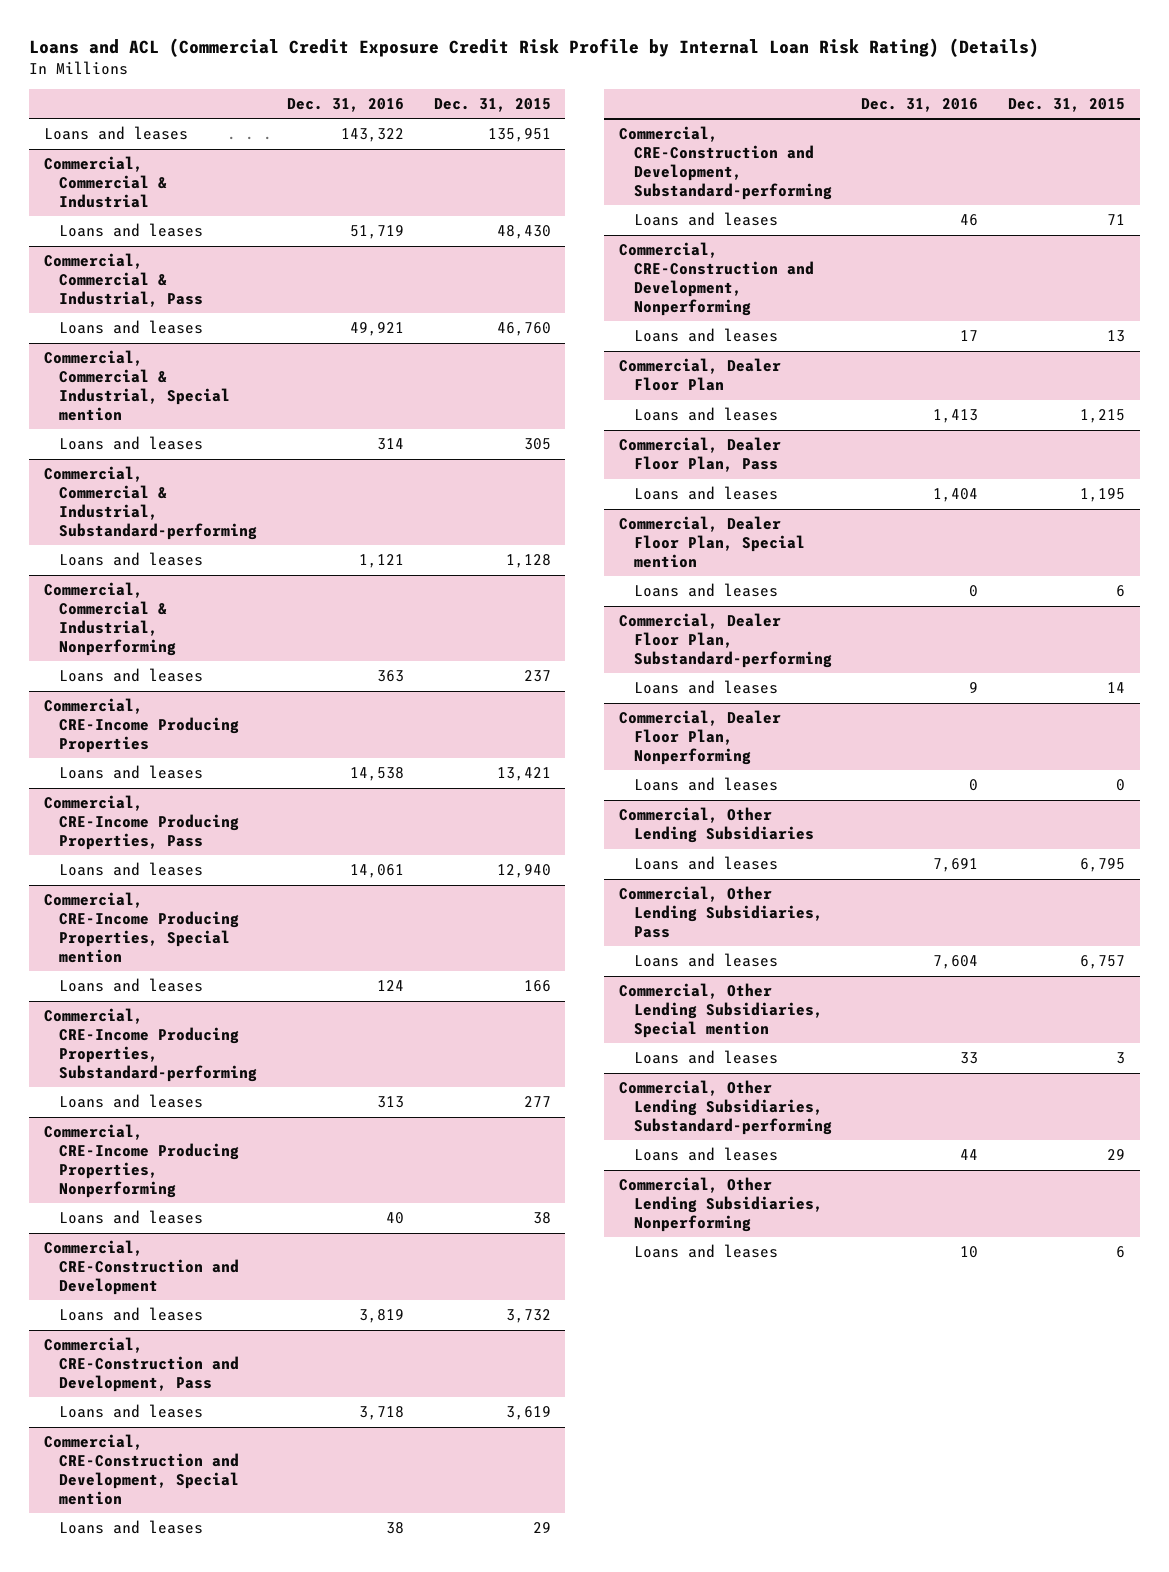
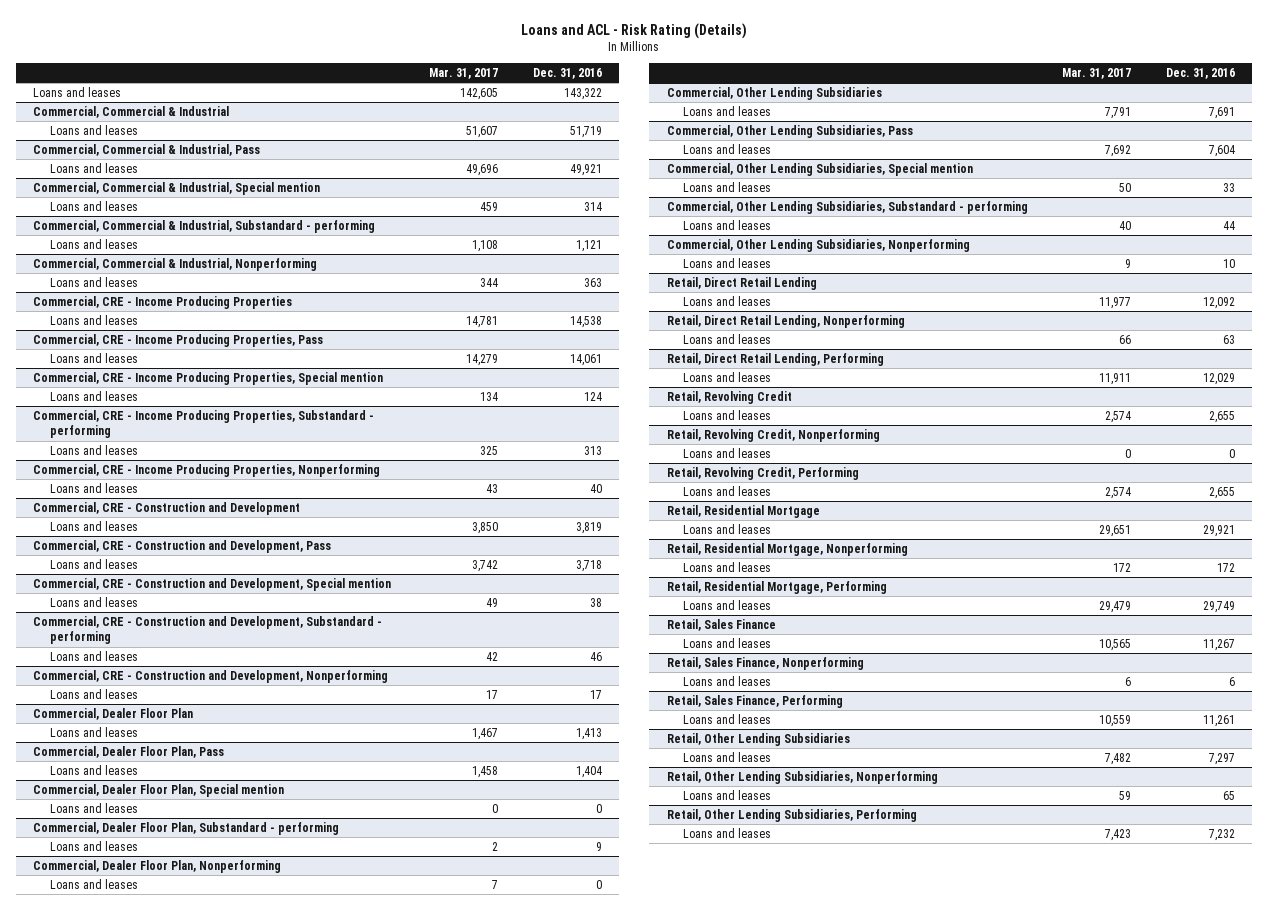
- Loans and ACL (Commercial Credit Exposure Credit Risk Profile by Internal Loan Risk Rating) (Details)
+ Loans and ACL - Risk Rating (Details)
- | Dec. 31, 2016 | Dec. 31, 2015
+ | Mar. 31, 2017 | Dec. 31, 2016
- Commercial, Commercial & Industrial, Substandard-performing
+ Commercial, Commercial & Industrial, Substandard - performing
- Commercial, CRE-Income Producing Properties
+ Commercial, CRE - Income Producing Properties
- Commercial, CRE-Income Producing Properties, Pass
+ Commercial, CRE - Income Producing Properties, Pass
- Commercial, CRE-Income Producing Properties, Special mention
+ Commercial, CRE - Income Producing Properties, Special mention
- Commercial, CRE-Income Producing Properties, Substandard-performing
+ Commercial, CRE - Income Producing Properties, Substandard - performing
- Commercial, CRE-Income Producing Properties, Nonperforming
+ Commercial, CRE - Income Producing Properties, Nonperforming
- Commercial, CRE-Construction and Development
+ Commercial, CRE - Construction and Development
- Commercial, CRE-Construction and Development, Pass
+ Commercial, CRE - Construction and Development, Pass
- Commercial, CRE-Construction and Development, Special mention
+ Commercial, CRE - Construction and Development, Special mention
- Commercial, CRE-Construction and Development, Substandard-performing
+ Commercial, CRE - Construction and Development, Substandard - performing
- Commercial, CRE-Construction and Development, Nonperforming
+ Commercial, CRE - Construction and Development, Nonperforming
- Commercial, Dealer Floor Plan, Substandard-performing
+ Commercial, Dealer Floor Plan, Substandard - performing
- Commercial, Other Lending Subsidiaries, Substandard-performing
+ Commercial, Other Lending Subsidiaries, Substandard - performing
+ Retail, Direct Retail Lending
+ Loans and leases | 11,977 | 12,092
+ Retail, Direct Retail Lending, Nonperforming
+ Loans and leases | 66 | 63
+ Retail, Direct Retail Lending, Performing
+ Loans and leases | 11,911 | 12,029
+ Retail, Revolving Credit
+ Loans and leases | 2,574 | 2,655
+ Retail, Revolving Credit, Nonperforming
+ Loans and leases | 0 | 0
+ Retail, Revolving Credit, Performing
+ Loans and leases | 2,574 | 2,655
+ Retail, Residential Mortgage
+ Loans and leases | 29,651 | 29,921
+ Retail, Residential Mortgage, Nonperforming
+ Loans and leases | 172 | 172
+ Retail, Residential Mortgage, Performing
+ Loans and leases | 29,479 | 29,749
+ Retail, Sales Finance
+ Loans and leases | 10,565 | 11,267
+ Retail, Sales Finance, Nonperforming
+ Loans and leases | 6 | 6
+ Retail, Sales Finance, Performing
+ Loans and leases | 10,559 | 11,261
+ Retail, Other Lending Subsidiaries
+ Loans and leases | 7,482 | 7,297
+ Retail, Other Lending Subsidiaries, Nonperforming
+ Loans and leases | 59 | 65
+ Retail, Other Lending Subsidiaries, Performing
+ Loans and leases | 7,423 | 7,232

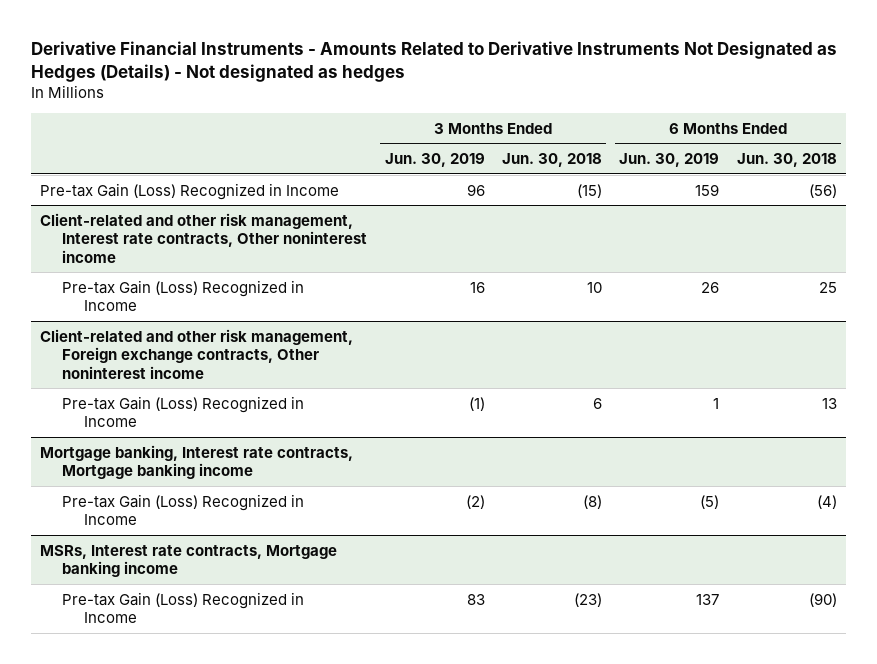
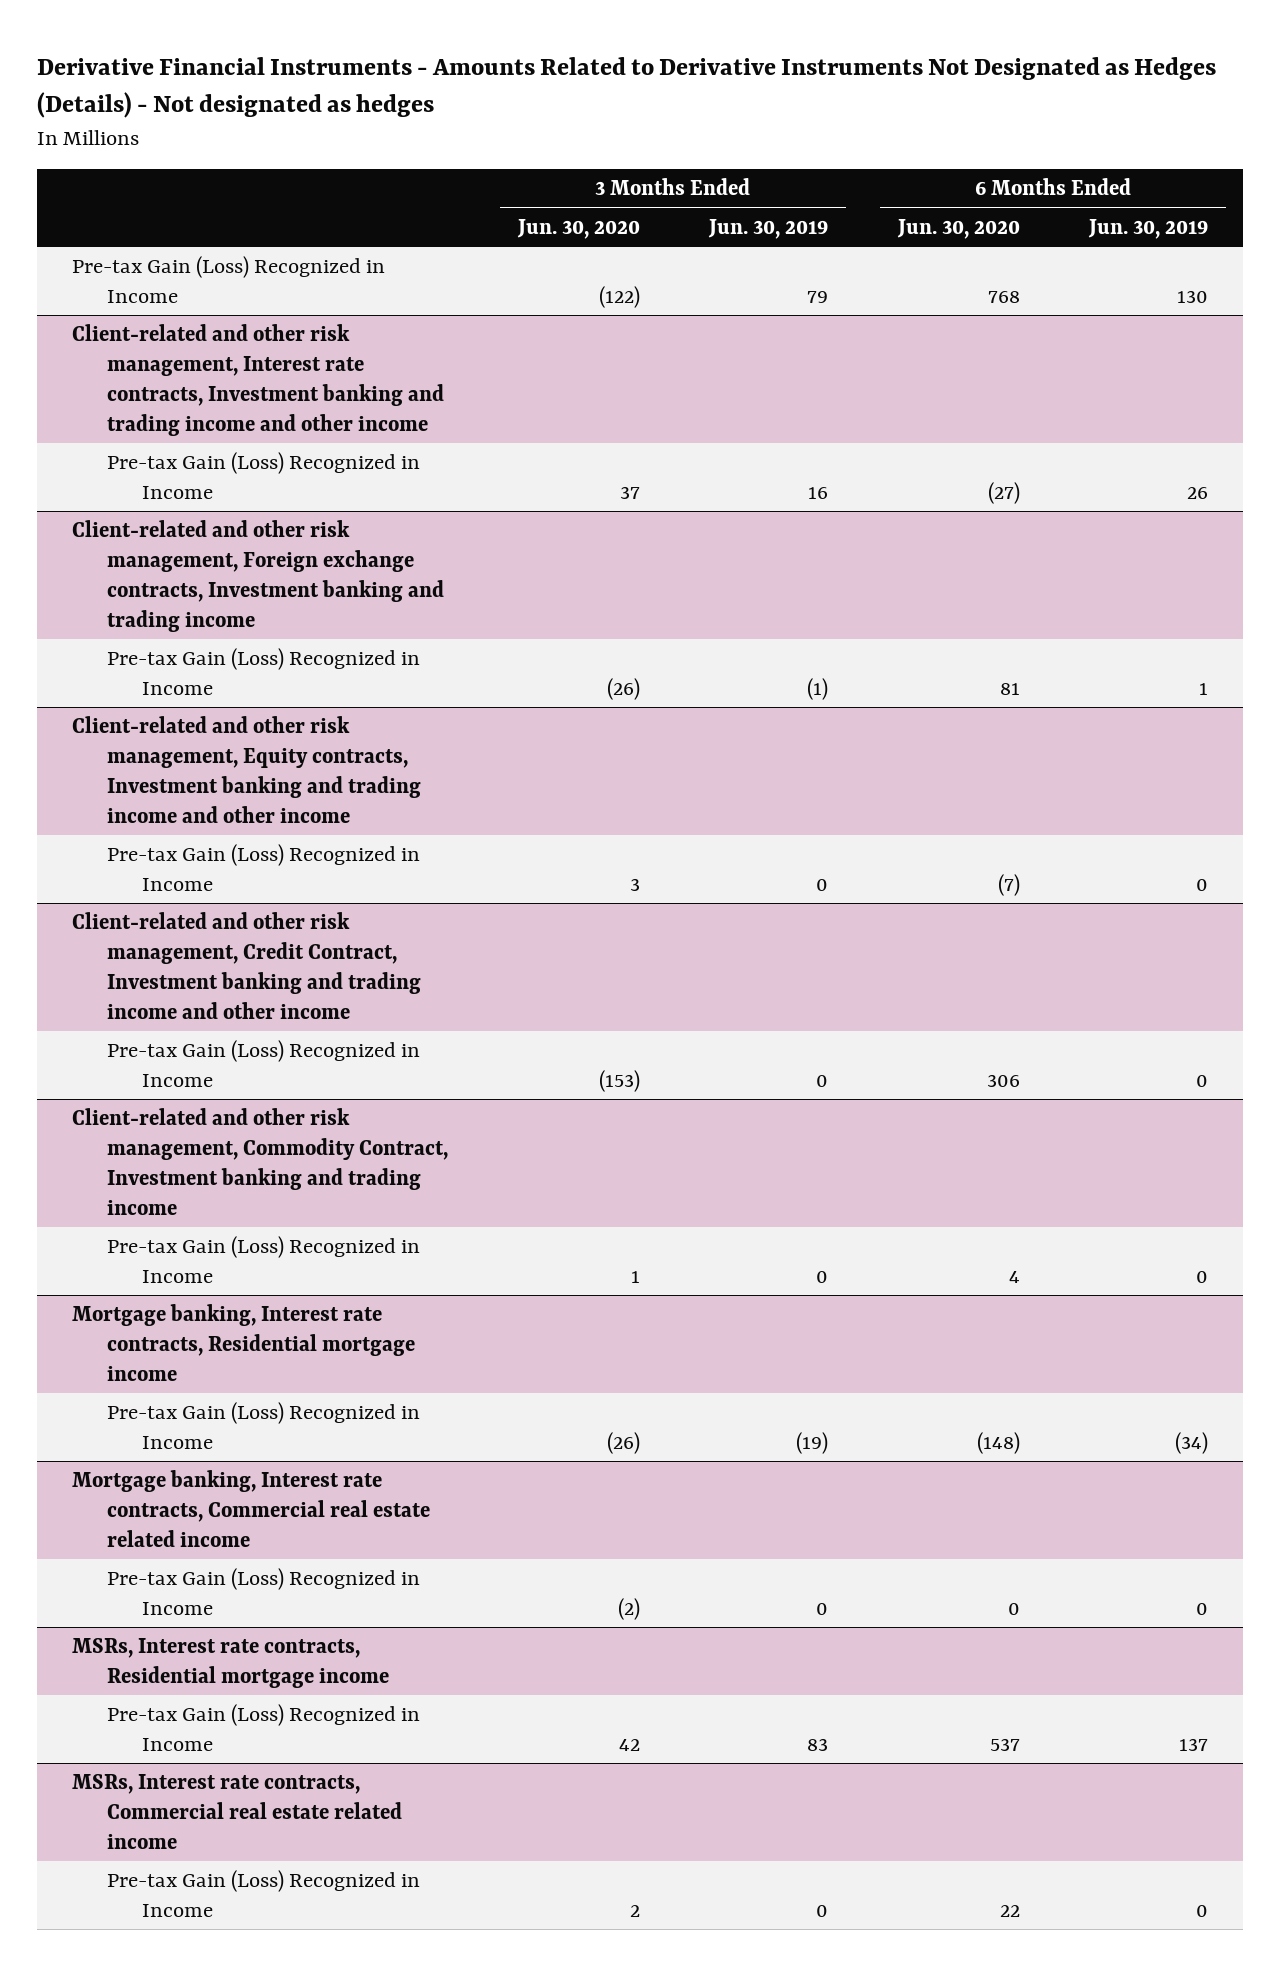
- | 3 Months Ended Jun. 30, 2019 | 3 Months Ended Jun. 30, 2018 | 6 Months Ended Jun. 30, 2019 | 6 Months Ended Jun. 30, 2018
+ | 3 Months Ended Jun. 30, 2020 | 3 Months Ended Jun. 30, 2019 | 6 Months Ended Jun. 30, 2020 | 6 Months Ended Jun. 30, 2019
- Pre-tax Gain (Loss) Recognized in Income | 96 | (15) | 159 | (56)
- Client-related and other risk management, Interest rate contracts, Other noninterest income
+ Pre-tax Gain (Loss) Recognized in Income | (122) | 79 | 768 | 130
+ Client-related and other risk management, Interest rate contracts, Investment banking and trading income and other income
- Client-related and other risk management, Foreign exchange contracts, Other noninterest income
+ Client-related and other risk management, Foreign exchange contracts, Investment banking and trading income
- Mortgage banking, Interest rate contracts, Mortgage banking income
- Pre-tax Gain (Loss) Recognized in Income | (2) | (8) | (5) | (4)
- MSRs, Interest rate contracts, Mortgage banking income
+ Client-related and other risk management, Equity contracts, Investment banking and trading income and other income
+ Pre-tax Gain (Loss) Recognized in Income | 3 | 0 | (7) | 0
+ Client-related and other risk management, Credit Contract, Investment banking and trading income and other income
+ Pre-tax Gain (Loss) Recognized in Income | (153) | 0 | 306 | 0
+ Client-related and other risk management, Commodity Contract, Investment banking and trading income
+ Pre-tax Gain (Loss) Recognized in Income | 1 | 0 | 4 | 0
+ Mortgage banking, Interest rate contracts, Residential mortgage income
+ Pre-tax Gain (Loss) Recognized in Income | (26) | (19) | (148) | (34)
+ Mortgage banking, Interest rate contracts, Commercial real estate related income
+ Pre-tax Gain (Loss) Recognized in Income | (2) | 0 | 0 | 0
+ MSRs, Interest rate contracts, Residential mortgage income
+ MSRs, Interest rate contracts, Commercial real estate related income
+ Pre-tax Gain (Loss) Recognized in Income | 2 | 0 | 22 | 0

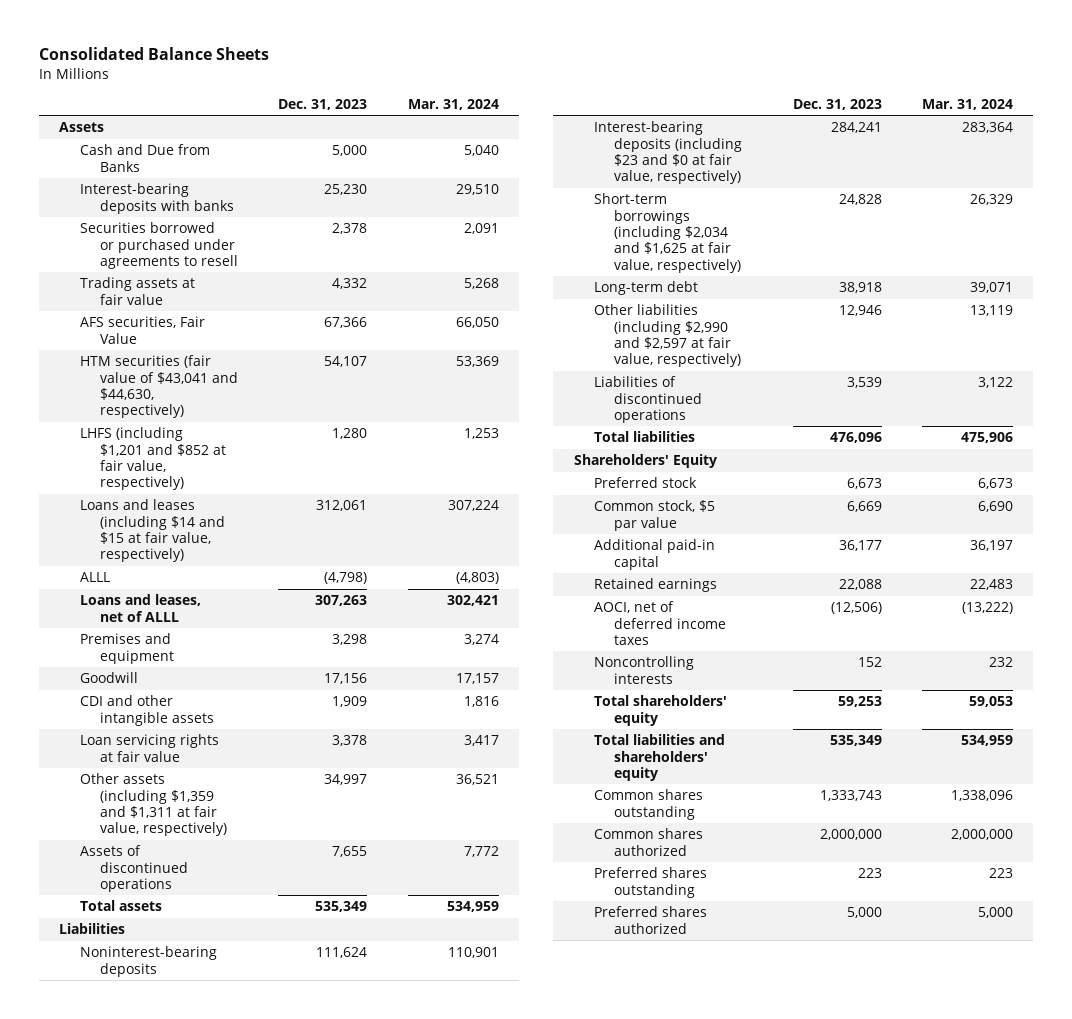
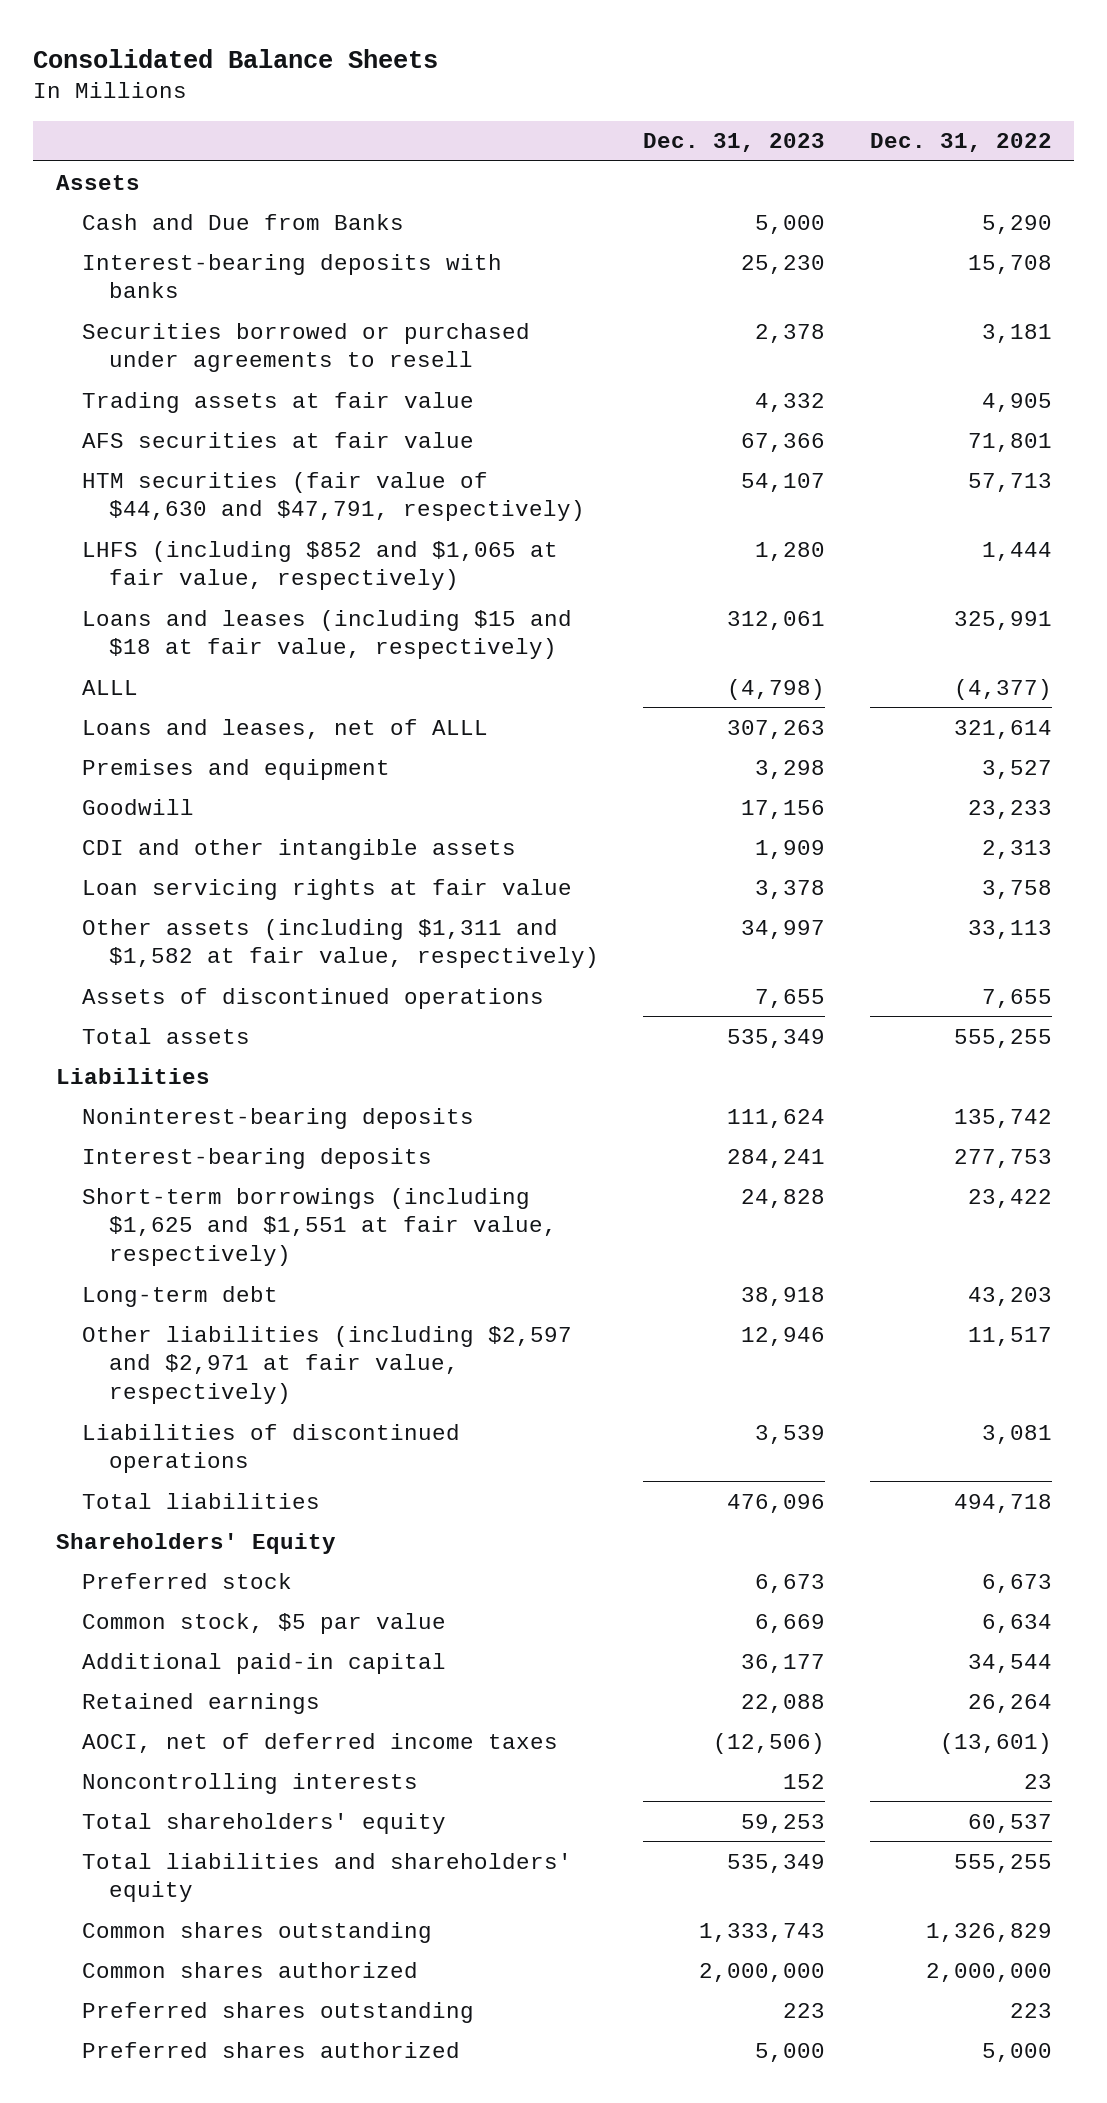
- | Dec. 31, 2023 | Mar. 31, 2024
+ | Dec. 31, 2023 | Dec. 31, 2022
- AFS securities, Fair Value | 67,366 | 66,050
- HTM securities (fair value of $43,041 and $44,630, respectively) | 54,107 | 53,369
- LHFS (including $1,201 and $852 at fair value, respectively) | 1,280 | 1,253
- Loans and leases (including $14 and $15 at fair value, respectively) | 312,061 | 307,224
+ AFS securities at fair value | 67,366 | 71,801
+ HTM securities (fair value of $44,630 and $47,791, respectively) | 54,107 | 57,713
+ LHFS (including $852 and $1,065 at fair value, respectively) | 1,280 | 1,444
+ Loans and leases (including $15 and $18 at fair value, respectively) | 312,061 | 325,991
- Other assets (including $1,359 and $1,311 at fair value, respectively) | 34,997 | 36,521
+ Other assets (including $1,311 and $1,582 at fair value, respectively) | 34,997 | 33,113
- Interest-bearing deposits (including $23 and $0 at fair value, respectively) | 284,241 | 283,364
- Short-term borrowings (including $2,034 and $1,625 at fair value, respectively) | 24,828 | 26,329
+ Interest-bearing deposits | 284,241 | 277,753
+ Short-term borrowings (including $1,625 and $1,551 at fair value, respectively) | 24,828 | 23,422
- Other liabilities (including $2,990 and $2,597 at fair value, respectively) | 12,946 | 13,119
+ Other liabilities (including $2,597 and $2,971 at fair value, respectively) | 12,946 | 11,517

